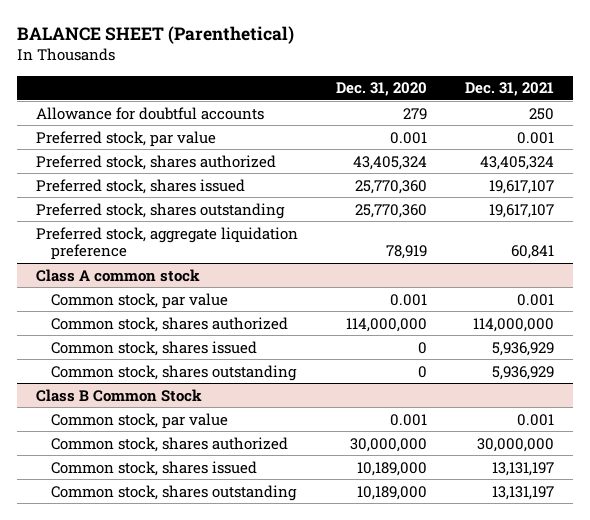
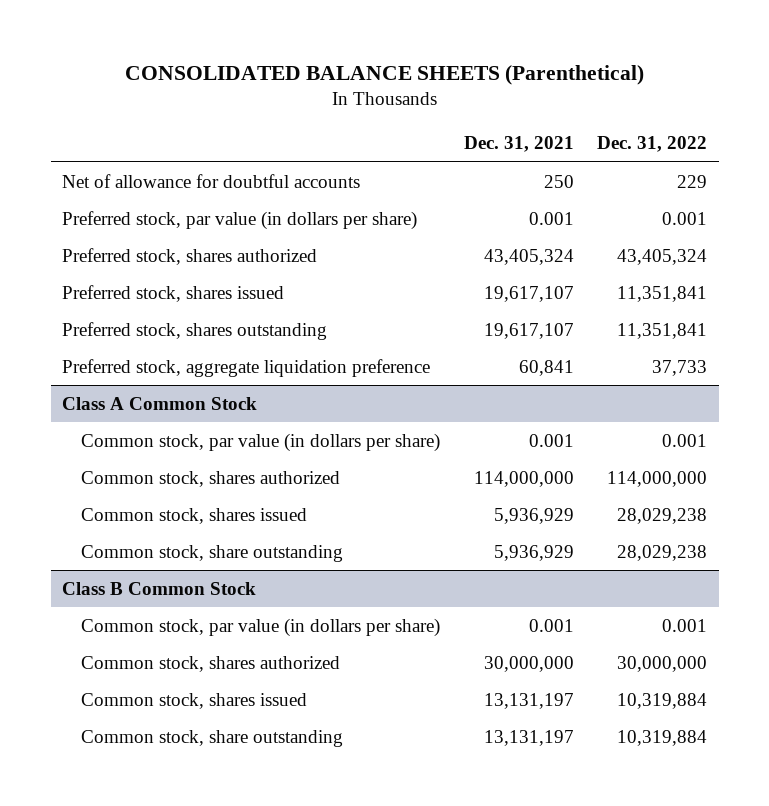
- BALANCE SHEET (Parenthetical)
+ CONSOLIDATED BALANCE SHEETS (Parenthetical)
- | Dec. 31, 2020 | Dec. 31, 2021
+ | Dec. 31, 2021 | Dec. 31, 2022
- Allowance for doubtful accounts | 279 | 250
- Preferred stock, par value | 0.001 | 0.001
+ Net of allowance for doubtful accounts | 250 | 229
+ Preferred stock, par value (in dollars per share) | 0.001 | 0.001
- Class A common stock
- Common stock, par value | 0.001 | 0.001
+ Class A Common Stock
+ Common stock, par value (in dollars per share) | 0.001 | 0.001
- Common stock, shares outstanding | 0 | 5,936,929
+ Common stock, share outstanding | 5,936,929 | 28,029,238
@ Class B Common Stock
- Common stock, par value | 0.001 | 0.001
+ Common stock, par value (in dollars per share) | 0.001 | 0.001
- Common stock, shares outstanding | 10,189,000 | 13,131,197
+ Common stock, share outstanding | 13,131,197 | 10,319,884

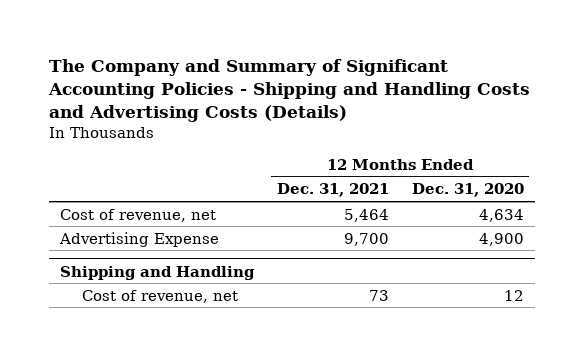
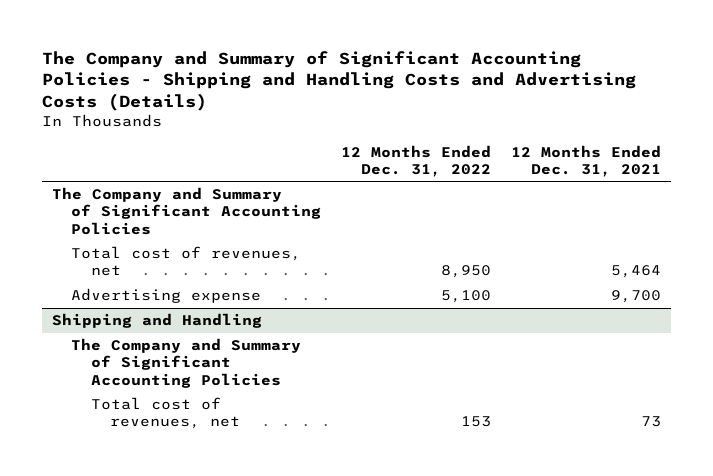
- | 12 Months Ended Dec. 31, 2021 | 12 Months Ended Dec. 31, 2020
+ | 12 Months Ended Dec. 31, 2022 | 12 Months Ended Dec. 31, 2021
- Cost of revenue, net | 5,464 | 4,634
- Advertising Expense | 9,700 | 4,900
+ The Company and Summary of Significant Accounting Policies
+ Total cost of revenues, net | 8,950 | 5,464
+ Advertising expense | 5,100 | 9,700
@ Shipping and Handling
- Cost of revenue, net | 73 | 12
+ The Company and Summary of Significant Accounting Policies
+ Total cost of revenues, net | 153 | 73

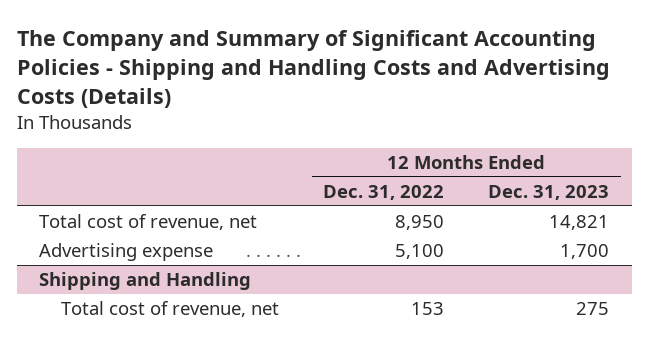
- | 12 Months Ended Dec. 31, 2022 | 12 Months Ended Dec. 31, 2021
+ | 12 Months Ended Dec. 31, 2022 | 12 Months Ended Dec. 31, 2023
- The Company and Summary of Significant Accounting Policies
- Total cost of revenues, net | 8,950 | 5,464
+ Total cost of revenue, net | 8,950 | 14,821
@ Shipping and Handling
- The Company and Summary of Significant Accounting Policies
- Total cost of revenues, net | 153 | 73
+ Total cost of revenue, net | 153 | 275

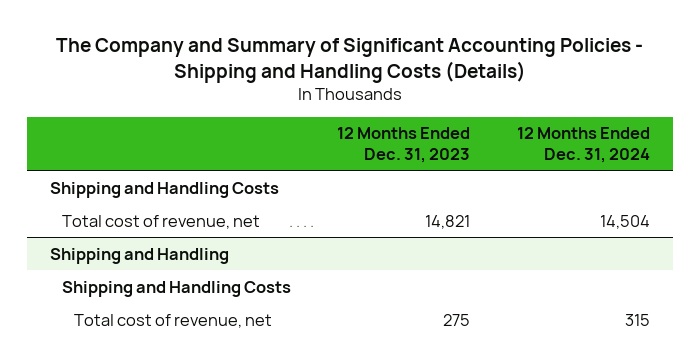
- The Company and Summary of Significant Accounting Policies - Shipping and Handling Costs and Advertising Costs (Details)
+ The Company and Summary of Significant Accounting Policies - Shipping and Handling Costs (Details)
- | 12 Months Ended Dec. 31, 2022 | 12 Months Ended Dec. 31, 2023
+ | 12 Months Ended Dec. 31, 2023 | 12 Months Ended Dec. 31, 2024
+ Shipping and Handling Costs
- Advertising expense | 5,100 | 1,700
@ Shipping and Handling
+ Shipping and Handling Costs

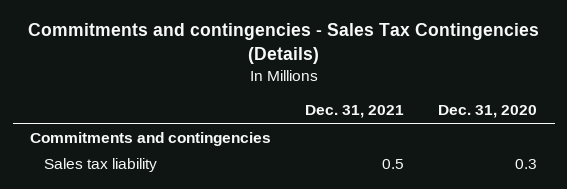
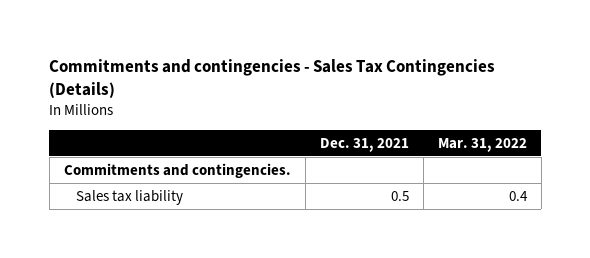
- | Dec. 31, 2021 | Dec. 31, 2020
+ | Dec. 31, 2021 | Mar. 31, 2022
- Commitments and contingencies
+ Commitments and contingencies.

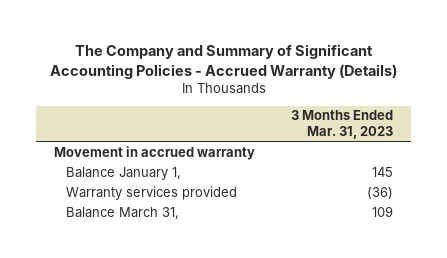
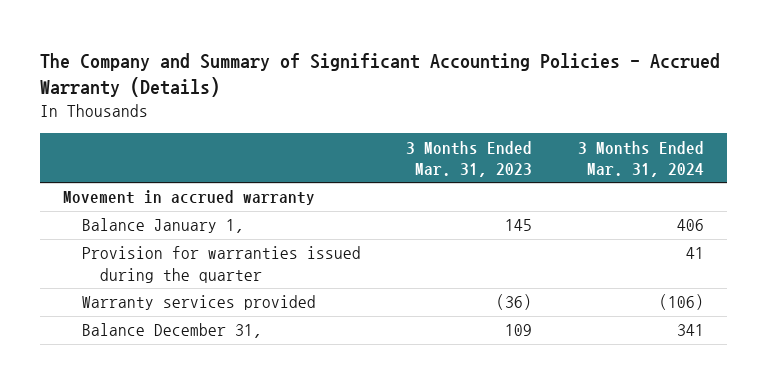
- | 3 Months Ended Mar. 31, 2023
+ | 3 Months Ended Mar. 31, 2023 | 3 Months Ended Mar. 31, 2024
+ Provision for warranties issued during the quarter | | 41
- Balance March 31, | 109
+ Balance December 31, | 109 | 341

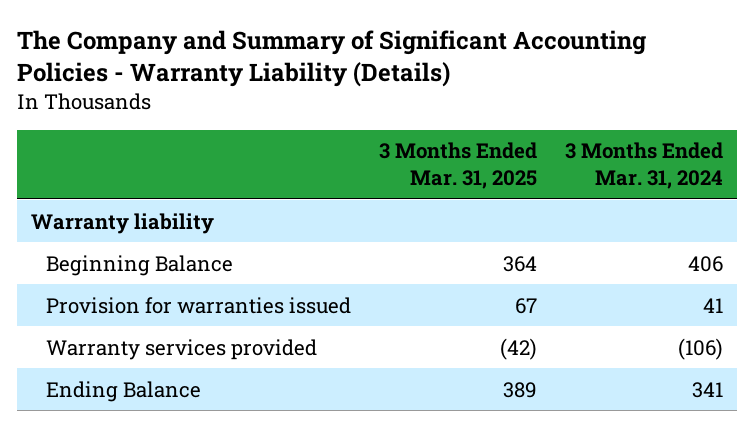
- The Company and Summary of Significant Accounting Policies - Accrued Warranty (Details)
+ The Company and Summary of Significant Accounting Policies - Warranty Liability (Details)
- | 3 Months Ended Mar. 31, 2023 | 3 Months Ended Mar. 31, 2024
+ | 3 Months Ended Mar. 31, 2025 | 3 Months Ended Mar. 31, 2024
- Movement in accrued warranty
- Balance January 1, | 145 | 406
- Provision for warranties issued during the quarter | | 41
+ Warranty liability
+ Beginning Balance | 364 | 406
+ Provision for warranties issued | 67 | 41
- Balance December 31, | 109 | 341
+ Ending Balance | 389 | 341

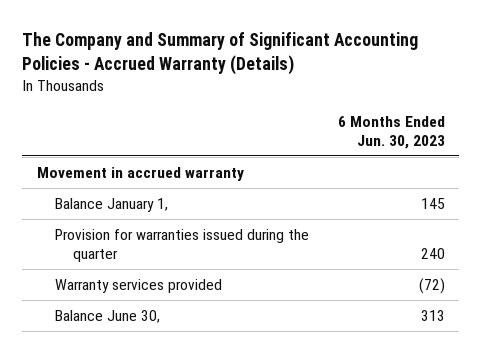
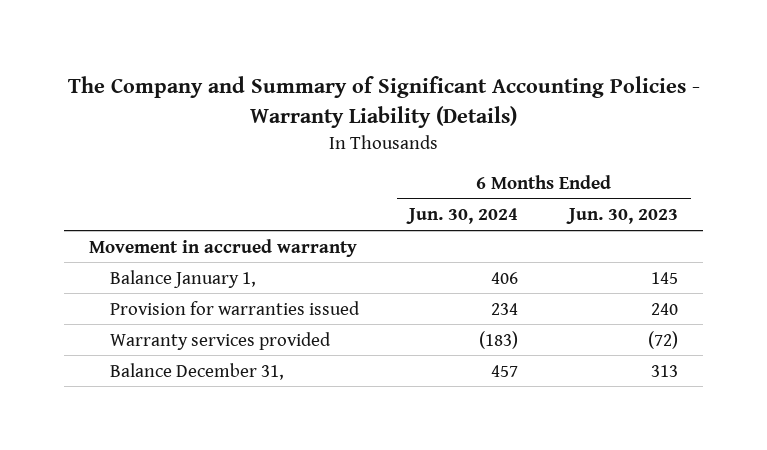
- The Company and Summary of Significant Accounting Policies - Accrued Warranty (Details)
+ The Company and Summary of Significant Accounting Policies - Warranty Liability (Details)
- | 6 Months Ended Jun. 30, 2023
+ | 6 Months Ended Jun. 30, 2024 | 6 Months Ended Jun. 30, 2023
- Provision for warranties issued during the quarter | 240
+ Provision for warranties issued | 234 | 240
- Balance June 30, | 313
+ Balance December 31, | 457 | 313

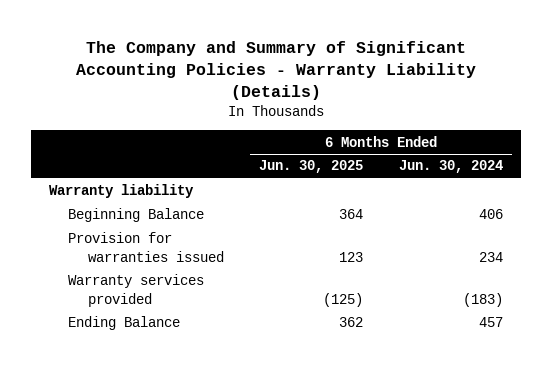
- | 6 Months Ended Jun. 30, 2024 | 6 Months Ended Jun. 30, 2023
+ | 6 Months Ended Jun. 30, 2025 | 6 Months Ended Jun. 30, 2024
- Movement in accrued warranty
- Balance January 1, | 406 | 145
+ Warranty liability
+ Beginning Balance | 364 | 406
- Balance December 31, | 457 | 313
+ Ending Balance | 362 | 457

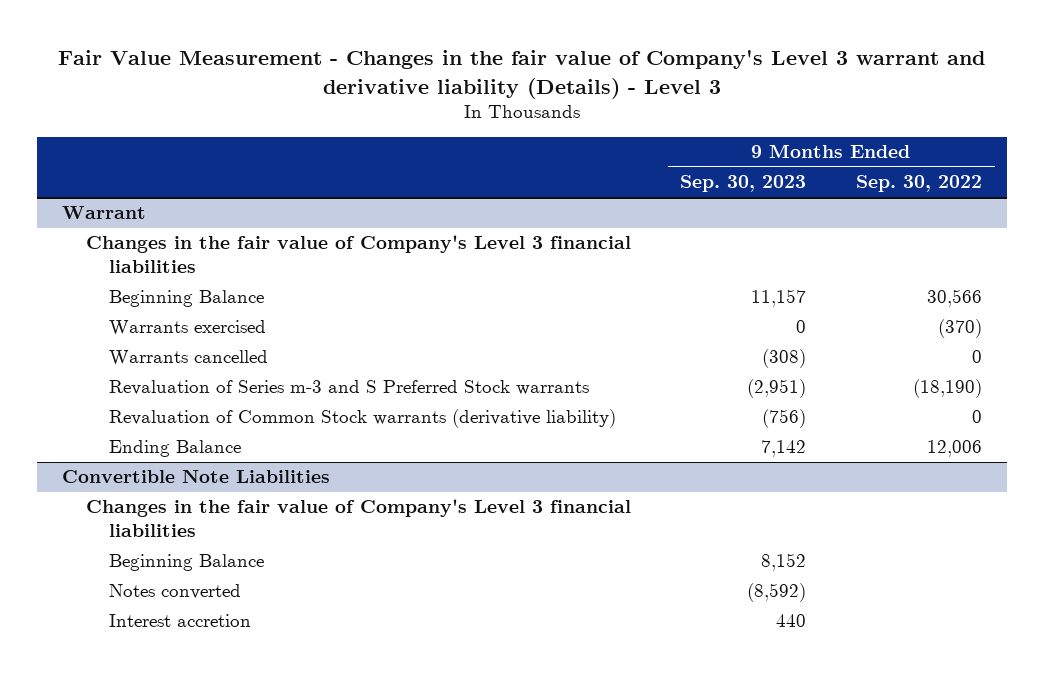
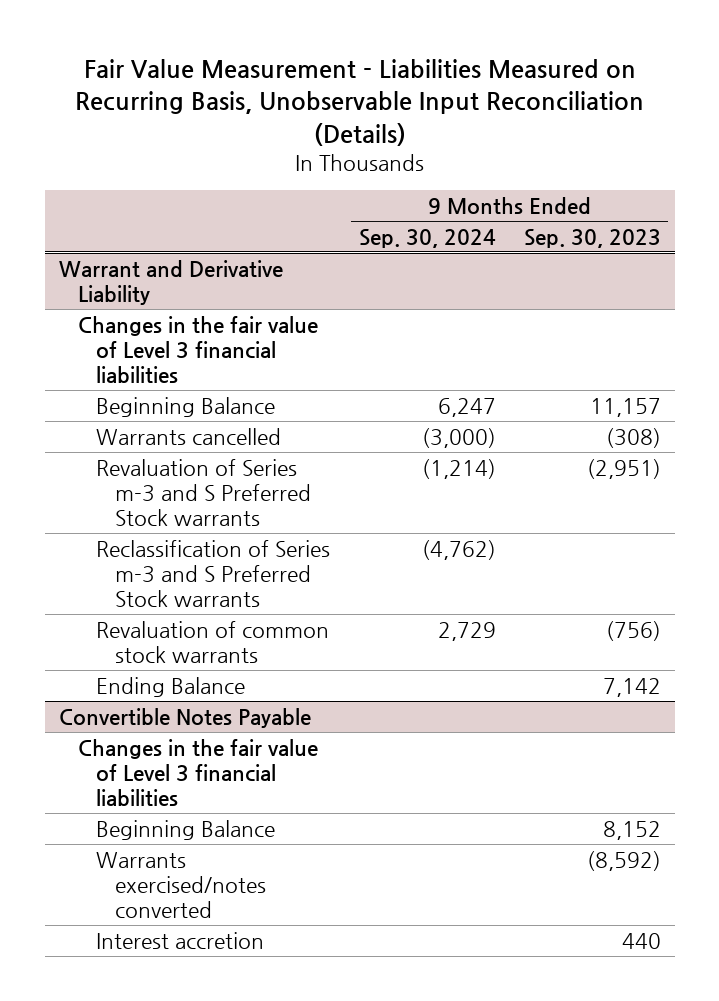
- Fair Value Measurement - Changes in the fair value of Company's Level 3 warrant and derivative liability (Details) - Level 3
+ Fair Value Measurement - Liabilities Measured on Recurring Basis, Unobservable Input Reconciliation (Details)
- | 9 Months Ended Sep. 30, 2023 | 9 Months Ended Sep. 30, 2022
+ | 9 Months Ended Sep. 30, 2024 | 9 Months Ended Sep. 30, 2023
- Warrant
- Changes in the fair value of Company's Level 3 financial liabilities
+ Warrant and Derivative Liability
+ Changes in the fair value of Level 3 financial liabilities
- Warrants exercised | 0 | (370)
- Revaluation of Common Stock warrants (derivative liability) | (756) | 0
+ Reclassification of Series m-3 and S Preferred Stock warrants | (4,762) |
+ Revaluation of common stock warrants | 2,729 | (756)
- Convertible Note Liabilities
- Changes in the fair value of Company's Level 3 financial liabilities
+ Convertible Notes Payable
+ Changes in the fair value of Level 3 financial liabilities
- Notes converted | (8,592) |
+ Warrants exercised/notes converted | | (8,592)

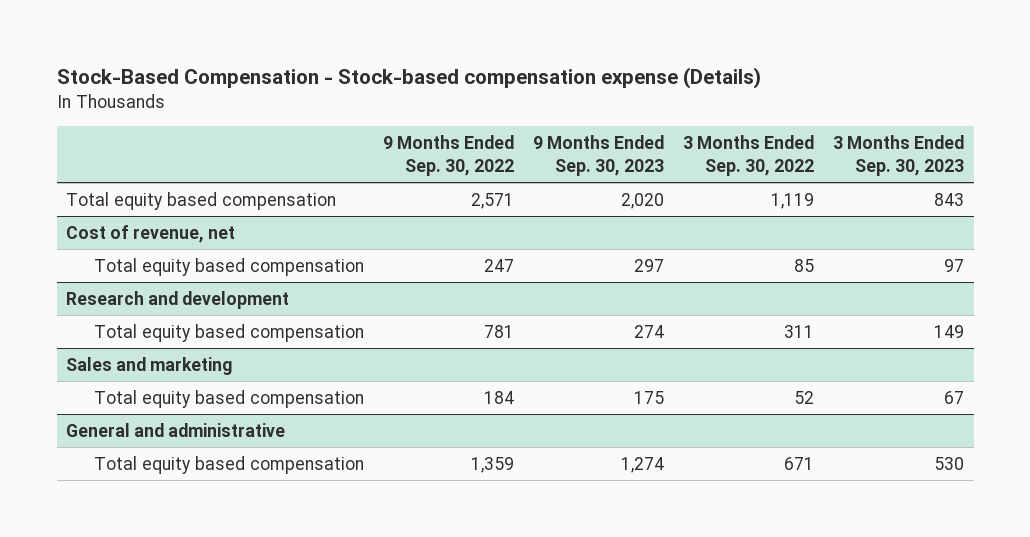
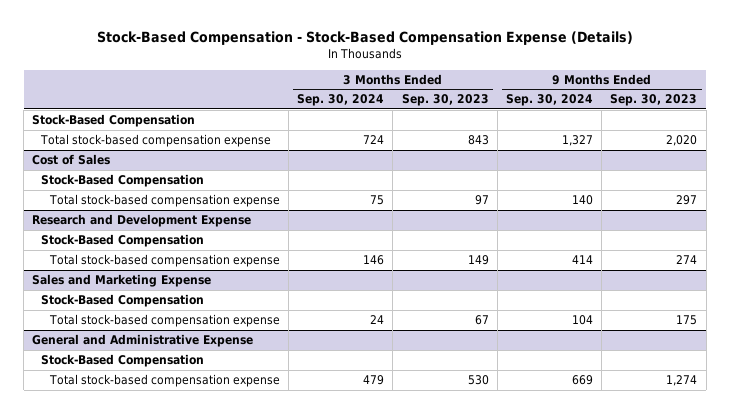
- Stock-Based Compensation - Stock-based compensation expense (Details)
+ Stock-Based Compensation - Stock-Based Compensation Expense (Details)
- | 9 Months Ended Sep. 30, 2022 | 9 Months Ended Sep. 30, 2023 | 3 Months Ended Sep. 30, 2022 | 3 Months Ended Sep. 30, 2023
+ | 3 Months Ended Sep. 30, 2024 | 3 Months Ended Sep. 30, 2023 | 9 Months Ended Sep. 30, 2024 | 9 Months Ended Sep. 30, 2023
- Total equity based compensation | 2,571 | 2,020 | 1,119 | 843
- Cost of revenue, net
- Total equity based compensation | 247 | 297 | 85 | 97
- Research and development
- Total equity based compensation | 781 | 274 | 311 | 149
- Sales and marketing
- Total equity based compensation | 184 | 175 | 52 | 67
- General and administrative
- Total equity based compensation | 1,359 | 1,274 | 671 | 530
+ Stock-Based Compensation
+ Total stock-based compensation expense | 724 | 843 | 1,327 | 2,020
+ Cost of Sales
+ Stock-Based Compensation
+ Total stock-based compensation expense | 75 | 97 | 140 | 297
+ Research and Development Expense
+ Stock-Based Compensation
+ Total stock-based compensation expense | 146 | 149 | 414 | 274
+ Sales and Marketing Expense
+ Stock-Based Compensation
+ Total stock-based compensation expense | 24 | 67 | 104 | 175
+ General and Administrative Expense
+ Stock-Based Compensation
+ Total stock-based compensation expense | 479 | 530 | 669 | 1,274

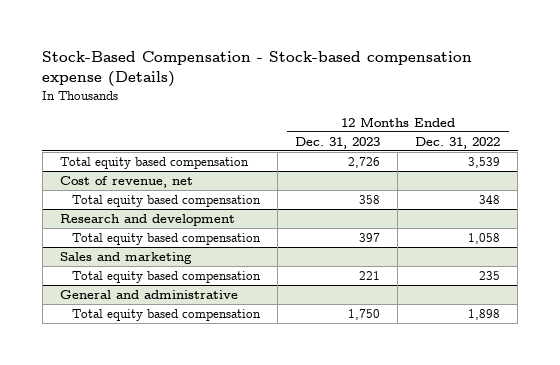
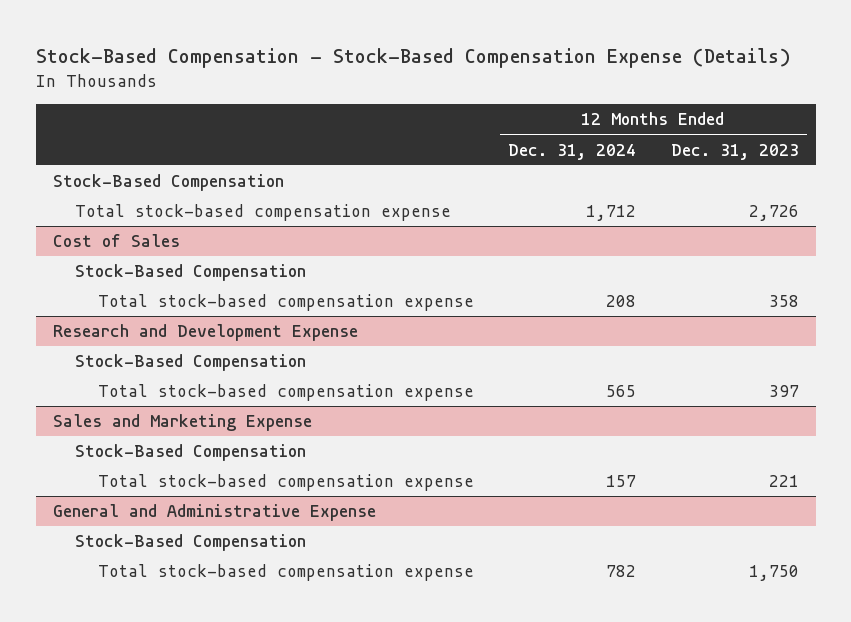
- Stock-Based Compensation - Stock-based compensation expense (Details)
+ Stock-Based Compensation - Stock-Based Compensation Expense (Details)
- | 12 Months Ended Dec. 31, 2023 | 12 Months Ended Dec. 31, 2022
+ | 12 Months Ended Dec. 31, 2024 | 12 Months Ended Dec. 31, 2023
- Total equity based compensation | 2,726 | 3,539
- Cost of revenue, net
- Total equity based compensation | 358 | 348
- Research and development
- Total equity based compensation | 397 | 1,058
- Sales and marketing
- Total equity based compensation | 221 | 235
- General and administrative
- Total equity based compensation | 1,750 | 1,898
+ Stock-Based Compensation
+ Total stock-based compensation expense | 1,712 | 2,726
+ Cost of Sales
+ Stock-Based Compensation
+ Total stock-based compensation expense | 208 | 358
+ Research and Development Expense
+ Stock-Based Compensation
+ Total stock-based compensation expense | 565 | 397
+ Sales and Marketing Expense
+ Stock-Based Compensation
+ Total stock-based compensation expense | 157 | 221
+ General and Administrative Expense
+ Stock-Based Compensation
+ Total stock-based compensation expense | 782 | 1,750

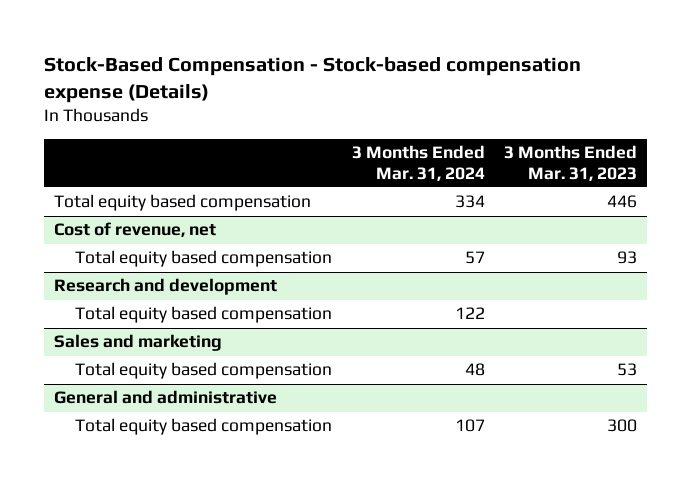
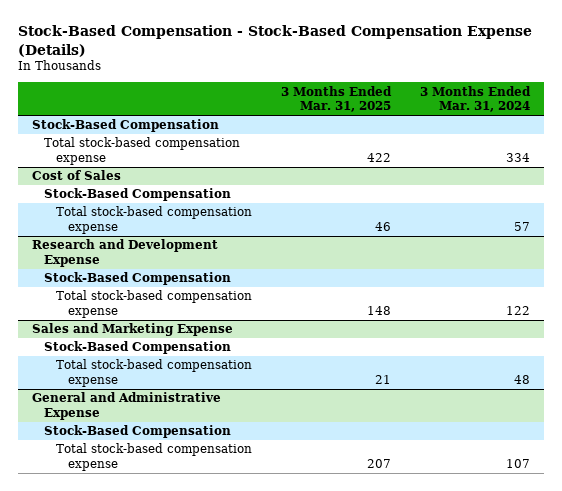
- Stock-Based Compensation - Stock-based compensation expense (Details)
+ Stock-Based Compensation - Stock-Based Compensation Expense (Details)
- | 3 Months Ended Mar. 31, 2024 | 3 Months Ended Mar. 31, 2023
+ | 3 Months Ended Mar. 31, 2025 | 3 Months Ended Mar. 31, 2024
- Total equity based compensation | 334 | 446
- Cost of revenue, net
- Total equity based compensation | 57 | 93
- Research and development
- Total equity based compensation | 122 |
- Sales and marketing
- Total equity based compensation | 48 | 53
- General and administrative
- Total equity based compensation | 107 | 300
+ Stock-Based Compensation
+ Total stock-based compensation expense | 422 | 334
+ Cost of Sales
+ Stock-Based Compensation
+ Total stock-based compensation expense | 46 | 57
+ Research and Development Expense
+ Stock-Based Compensation
+ Total stock-based compensation expense | 148 | 122
+ Sales and Marketing Expense
+ Stock-Based Compensation
+ Total stock-based compensation expense | 21 | 48
+ General and Administrative Expense
+ Stock-Based Compensation
+ Total stock-based compensation expense | 207 | 107

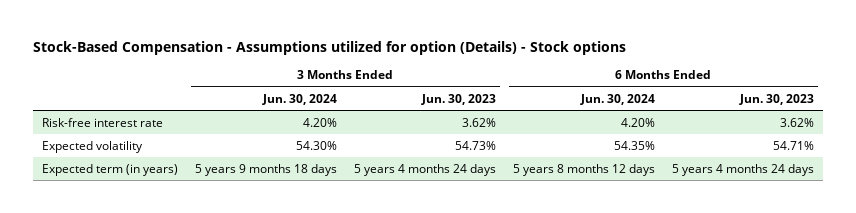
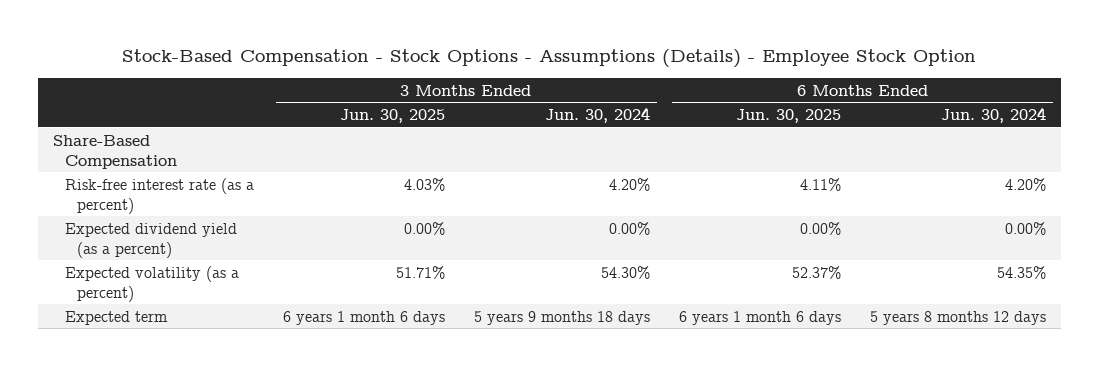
- Stock-Based Compensation - Assumptions utilized for option (Details) - Stock options
+ Stock-Based Compensation - Stock Options - Assumptions (Details) - Employee Stock Option
- | 3 Months Ended Jun. 30, 2024 | 3 Months Ended Jun. 30, 2023 | 6 Months Ended Jun. 30, 2024 | 6 Months Ended Jun. 30, 2023
+ | 3 Months Ended Jun. 30, 2025 | 3 Months Ended Jun. 30, 2024 | 6 Months Ended Jun. 30, 2025 | 6 Months Ended Jun. 30, 2024
- Risk-free interest rate | 4.20% | 3.62% | 4.20% | 3.62%
- Expected volatility | 54.30% | 54.73% | 54.35% | 54.71%
- Expected term (in years) | 5 years 9 months 18 days | 5 years 4 months 24 days | 5 years 8 months 12 days | 5 years 4 months 24 days
+ Share-Based Compensation
+ Risk-free interest rate (as a percent) | 4.03% | 4.20% | 4.11% | 4.20%
+ Expected dividend yield (as a percent) | 0.00% | 0.00% | 0.00% | 0.00%
+ Expected volatility (as a percent) | 51.71% | 54.30% | 52.37% | 54.35%
+ Expected term | 6 years 1 month 6 days | 5 years 9 months 18 days | 6 years 1 month 6 days | 5 years 8 months 12 days

